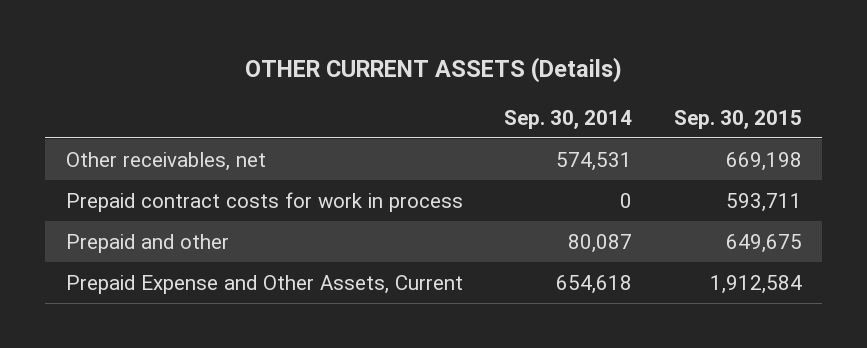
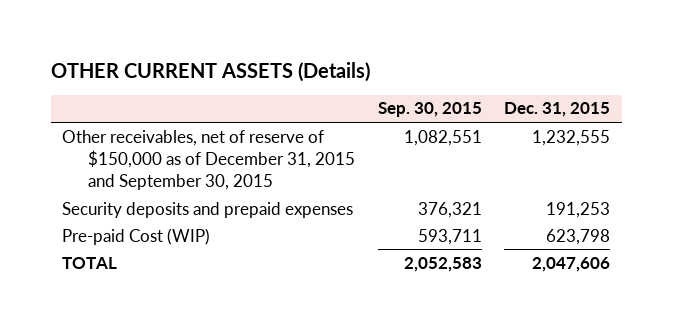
- | Sep. 30, 2014 | Sep. 30, 2015
+ | Sep. 30, 2015 | Dec. 31, 2015
- Other receivables, net | 574,531 | 669,198
- Prepaid contract costs for work in process | 0 | 593,711
- Prepaid and other | 80,087 | 649,675
- Prepaid Expense and Other Assets, Current | 654,618 | 1,912,584
+ Other receivables, net of reserve of $150,000 as of December 31, 2015 and September 30, 2015 | 1,082,551 | 1,232,555
+ Security deposits and prepaid expenses | 376,321 | 191,253
+ Pre-paid Cost (WIP) | 593,711 | 623,798
+ TOTAL | 2,052,583 | 2,047,606

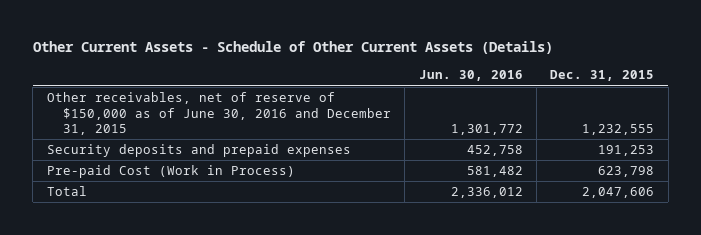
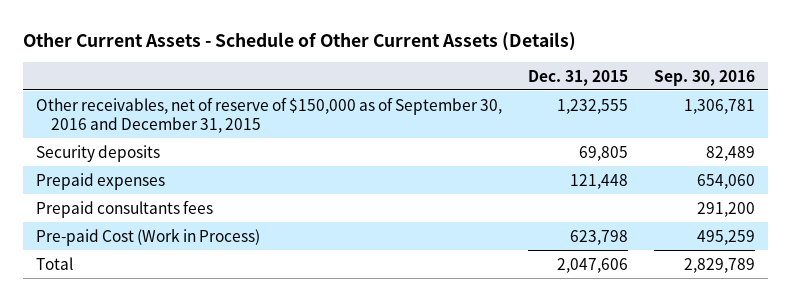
- | Jun. 30, 2016 | Dec. 31, 2015
+ | Dec. 31, 2015 | Sep. 30, 2016
- Other receivables, net of reserve of $150,000 as of June 30, 2016 and December 31, 2015 | 1,301,772 | 1,232,555
- Security deposits and prepaid expenses | 452,758 | 191,253
+ Other receivables, net of reserve of $150,000 as of September 30, 2016 and December 31, 2015 | 1,232,555 | 1,306,781
+ Security deposits | 69,805 | 82,489
+ Prepaid expenses | 121,448 | 654,060
+ Prepaid consultants fees | | 291,200

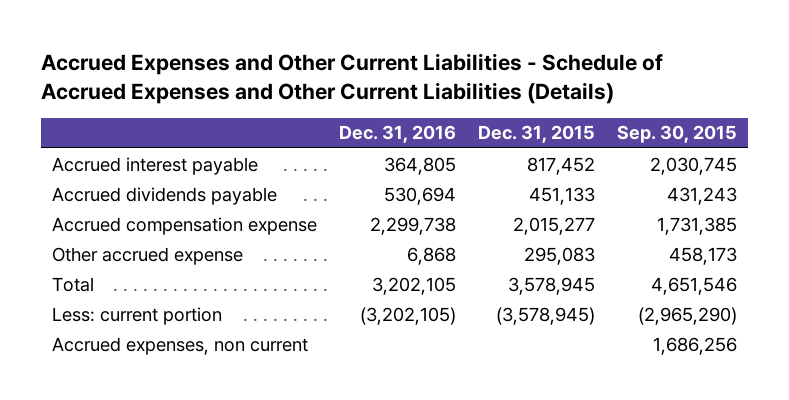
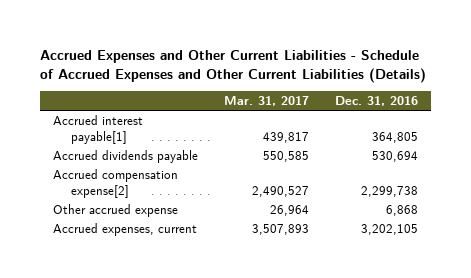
- | Dec. 31, 2016 | Dec. 31, 2015 | Sep. 30, 2015
+ | Mar. 31, 2017 | Dec. 31, 2016
- Accrued interest payable | 364,805 | 817,452 | 2,030,745
+ Accrued interest payable[1] | 439,817 | 364,805
- Accrued compensation expense | 2,299,738 | 2,015,277 | 1,731,385
+ Accrued compensation expense[2] | 2,490,527 | 2,299,738
- Total | 3,202,105 | 3,578,945 | 4,651,546
- Less: current portion | (3,202,105) | (3,578,945) | (2,965,290)
- Accrued expenses, non current | | | 1,686,256
+ Accrued expenses, current | 3,507,893 | 3,202,105

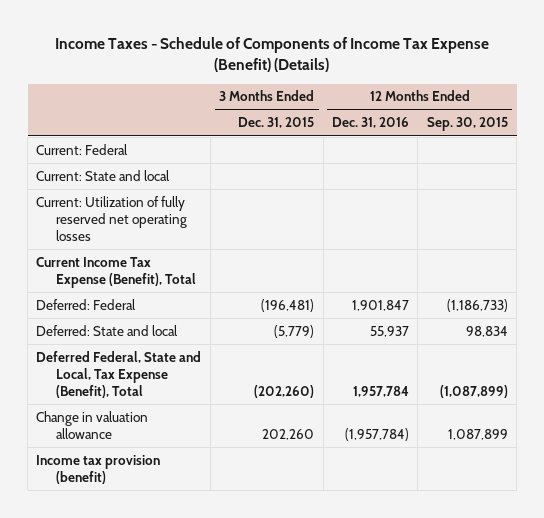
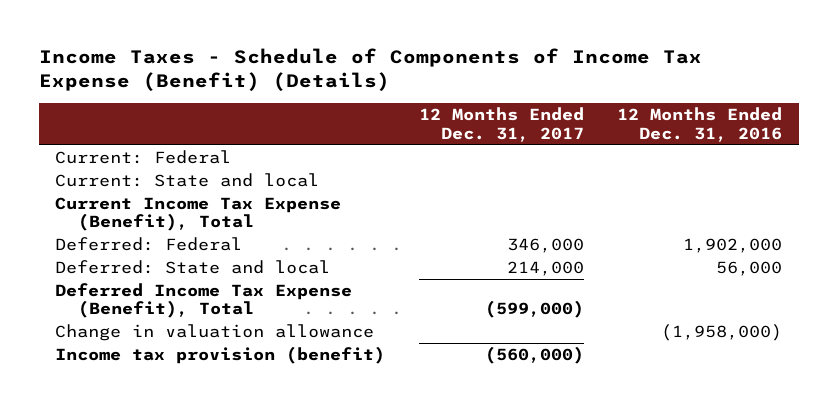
- | 3 Months Ended Dec. 31, 2015 | 12 Months Ended Dec. 31, 2016 | 12 Months Ended Sep. 30, 2015
+ | 12 Months Ended Dec. 31, 2017 | 12 Months Ended Dec. 31, 2016
- Current: Utilization of fully reserved net operating losses
- Deferred: Federal | (196,481) | 1,901,847 | (1,186,733)
- Deferred: State and local | (5,779) | 55,937 | 98,834
- Deferred Federal, State and Local, Tax Expense (Benefit), Total | (202,260) | 1,957,784 | (1,087,899)
- Change in valuation allowance | 202,260 | (1,957,784) | 1,087,899
+ Deferred: Federal | 346,000 | 1,902,000
+ Deferred: State and local | 214,000 | 56,000
+ Deferred Income Tax Expense (Benefit), Total | (599,000) |
+ Change in valuation allowance | | (1,958,000)

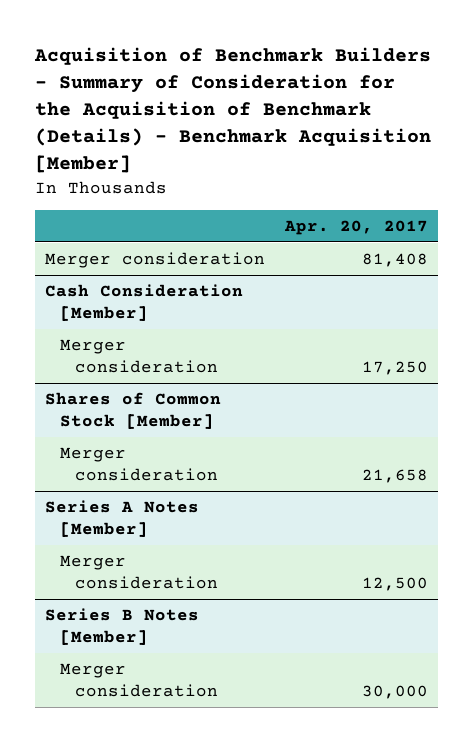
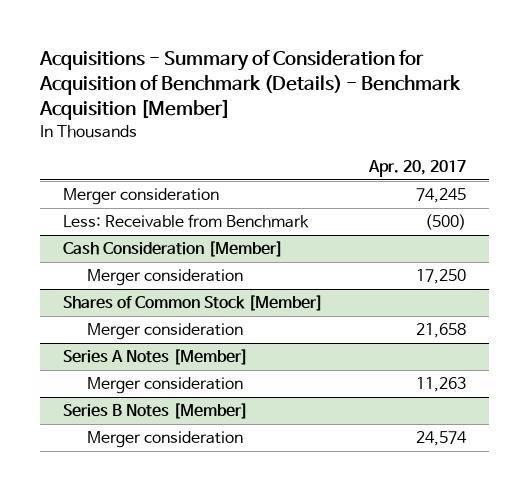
- Acquisition of Benchmark Builders - Summary of Consideration for the Acquisition of Benchmark (Details) - Benchmark Acquisition [Member]
+ Acquisitions - Summary of Consideration for Acquisition of Benchmark (Details) - Benchmark Acquisition [Member]
- Merger consideration | 81,408
+ Merger consideration | 74,245
+ Less: Receivable from Benchmark | (500)
@ Series A Notes [Member]
- Merger consideration | 12,500
+ Merger consideration | 11,263
@ Series B Notes [Member]
- Merger consideration | 30,000
+ Merger consideration | 24,574

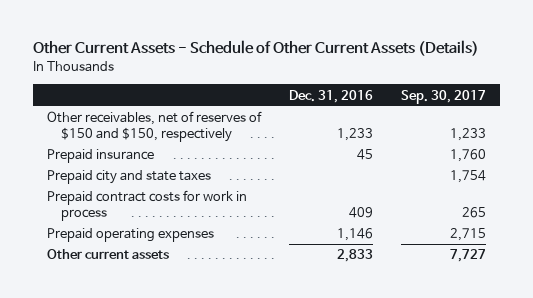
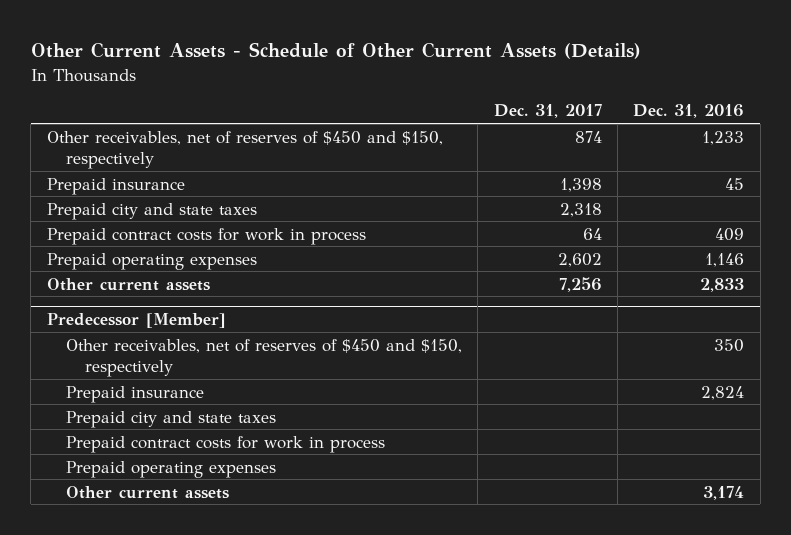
- | Dec. 31, 2016 | Sep. 30, 2017
+ | Dec. 31, 2017 | Dec. 31, 2016
- Other receivables, net of reserves of $150 and $150, respectively | 1,233 | 1,233
+ Other receivables, net of reserves of $450 and $150, respectively | 874 | 1,233
+ Predecessor [Member]
+ Other receivables, net of reserves of $450 and $150, respectively | | 350
+ Prepaid insurance | | 2,824
+ Prepaid city and state taxes
+ Prepaid contract costs for work in process
+ Prepaid operating expenses
+ Other current assets | | 3,174

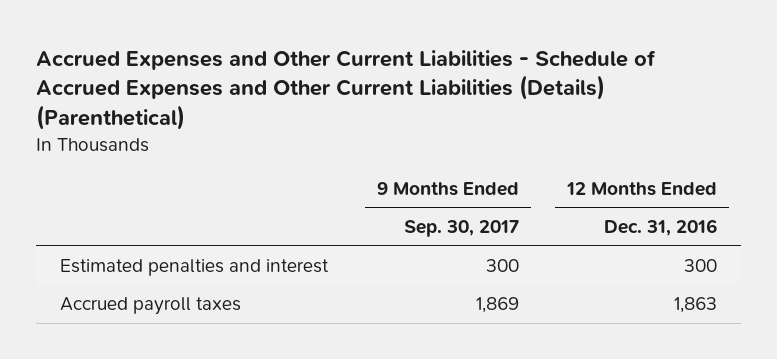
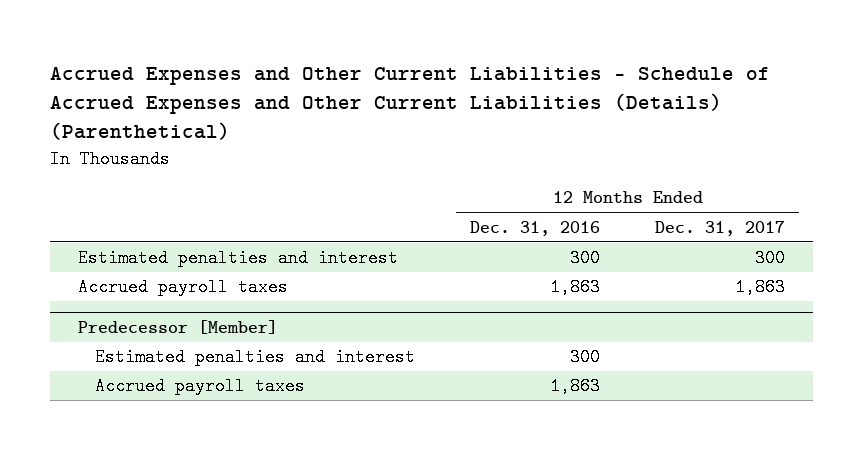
- | 9 Months Ended Sep. 30, 2017 | 12 Months Ended Dec. 31, 2016
+ | 12 Months Ended Dec. 31, 2016 | 12 Months Ended Dec. 31, 2017
+ Predecessor [Member]
+ Estimated penalties and interest | 300 |
+ Accrued payroll taxes | 1,863 |

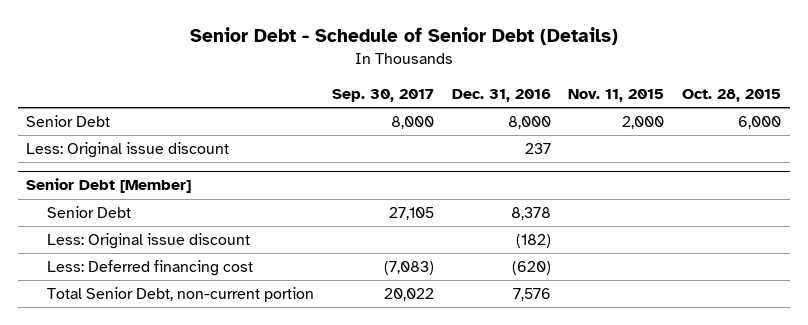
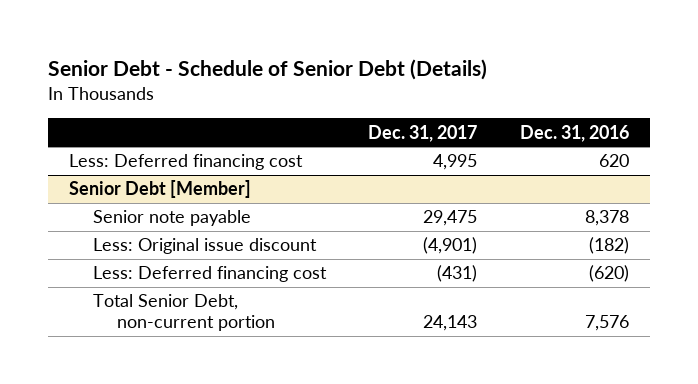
- | Sep. 30, 2017 | Dec. 31, 2016 | Nov. 11, 2015 | Oct. 28, 2015
+ | Dec. 31, 2017 | Dec. 31, 2016
- Senior Debt | 8,000 | 8,000 | 2,000 | 6,000
- Less: Original issue discount | | 237 | |
+ Less: Deferred financing cost | 4,995 | 620
@ Senior Debt [Member]
- Senior Debt | 27,105 | 8,378 | |
+ Senior note payable | 29,475 | 8,378

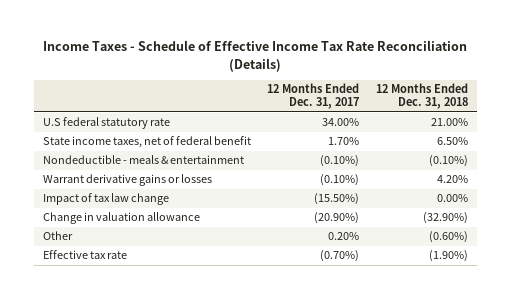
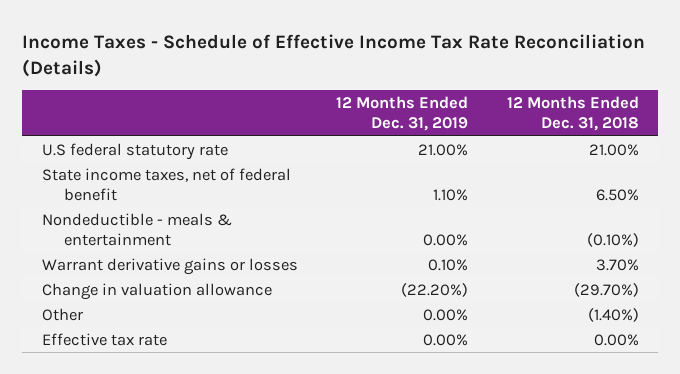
- | 12 Months Ended Dec. 31, 2017 | 12 Months Ended Dec. 31, 2018
+ | 12 Months Ended Dec. 31, 2019 | 12 Months Ended Dec. 31, 2018
- Warrant derivative gains or losses | (0.10%) | 4.20%
- Impact of tax law change | (15.50%) | 0.00%
- Change in valuation allowance | (20.90%) | (32.90%)
- Other | 0.20% | (0.60%)
- Effective tax rate | (0.70%) | (1.90%)
+ Warrant derivative gains or losses | 0.10% | 3.70%
+ Change in valuation allowance | (22.20%) | (29.70%)
+ Other | 0.00% | (1.40%)
+ Effective tax rate | 0.00% | 0.00%

